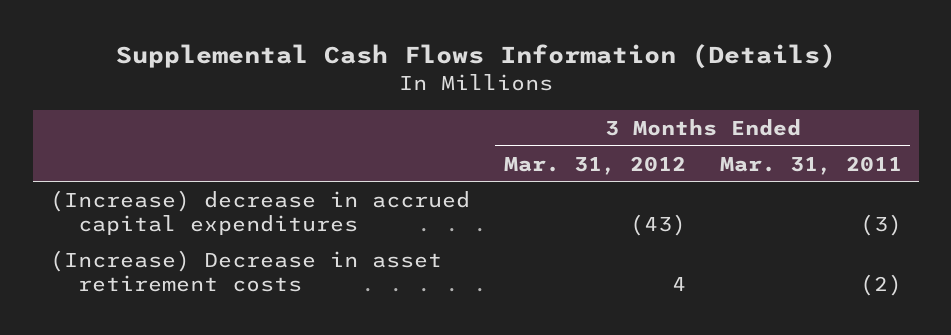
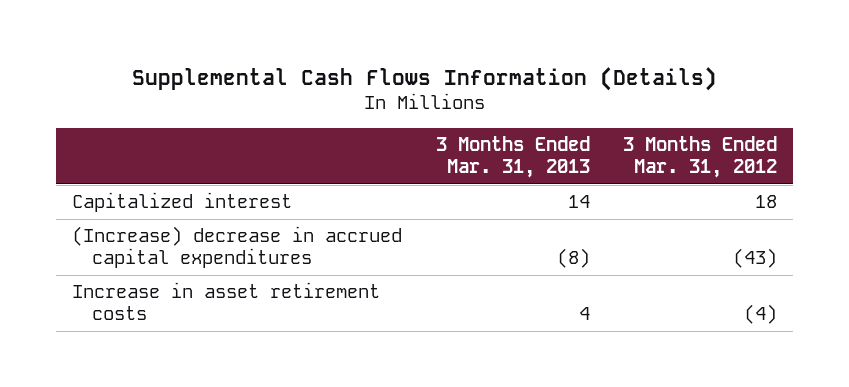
- | 3 Months Ended Mar. 31, 2012 | 3 Months Ended Mar. 31, 2011
+ | 3 Months Ended Mar. 31, 2013 | 3 Months Ended Mar. 31, 2012
+ Capitalized interest | 14 | 18
- (Increase) Decrease in asset retirement costs | 4 | (2)
+ Increase in asset retirement costs | 4 | (4)

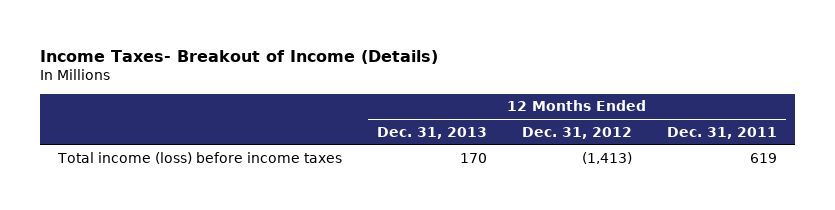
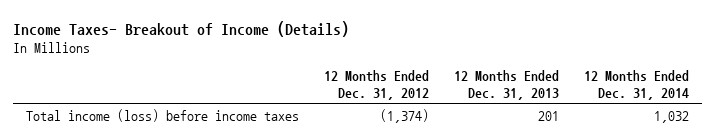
- | 12 Months Ended Dec. 31, 2013 | 12 Months Ended Dec. 31, 2012 | 12 Months Ended Dec. 31, 2011
+ | 12 Months Ended Dec. 31, 2012 | 12 Months Ended Dec. 31, 2013 | 12 Months Ended Dec. 31, 2014
- Total income (loss) before income taxes | 170 | (1,413) | 619
+ Total income (loss) before income taxes | (1,374) | 201 | 1,032

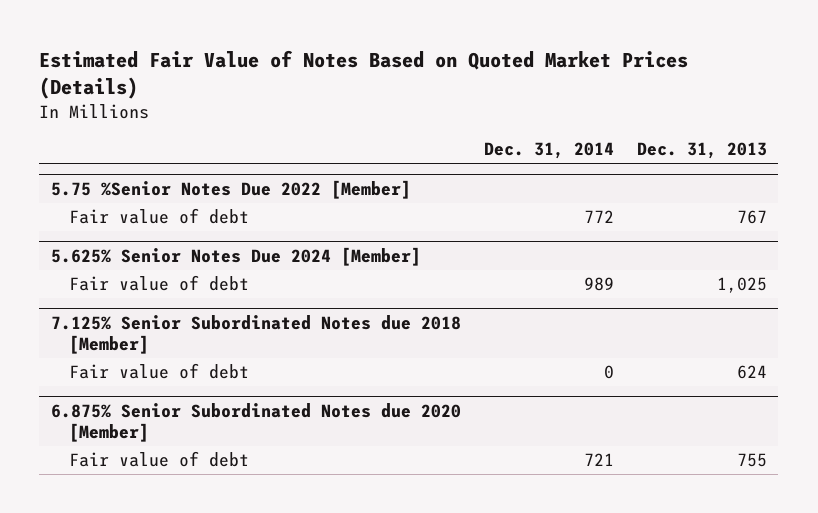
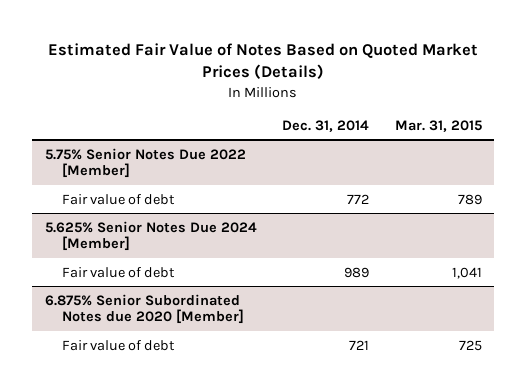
- | Dec. 31, 2014 | Dec. 31, 2013
+ | Dec. 31, 2014 | Mar. 31, 2015
- 5.75 %Senior Notes Due 2022 [Member]
+ 5.75% Senior Notes Due 2022 [Member]
- 7.125% Senior Subordinated Notes due 2018 [Member]
- Fair value of debt | 0 | 624

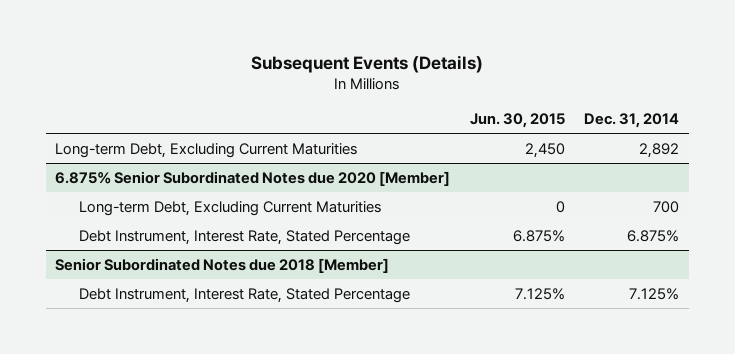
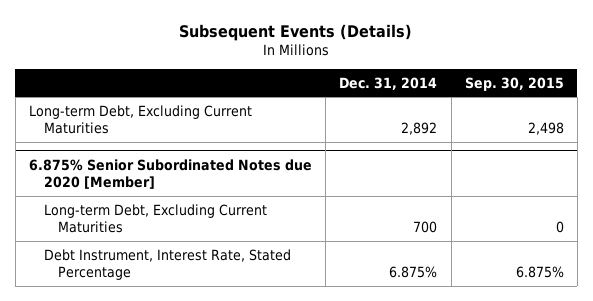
- | Jun. 30, 2015 | Dec. 31, 2014
+ | Dec. 31, 2014 | Sep. 30, 2015
- Senior Subordinated Notes due 2018 [Member]
- Debt Instrument, Interest Rate, Stated Percentage | 7.125% | 7.125%

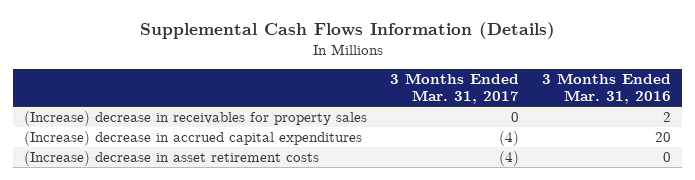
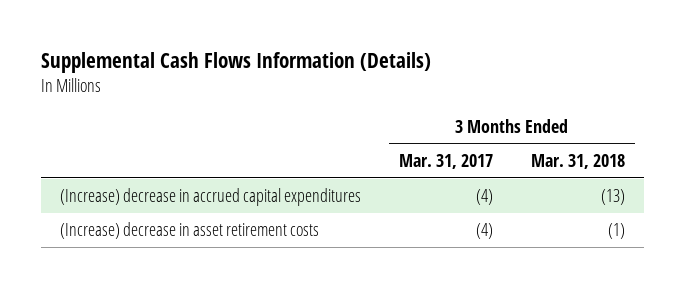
- | 3 Months Ended Mar. 31, 2017 | 3 Months Ended Mar. 31, 2016
+ | 3 Months Ended Mar. 31, 2017 | 3 Months Ended Mar. 31, 2018
- (Increase) decrease in receivables for property sales | 0 | 2

